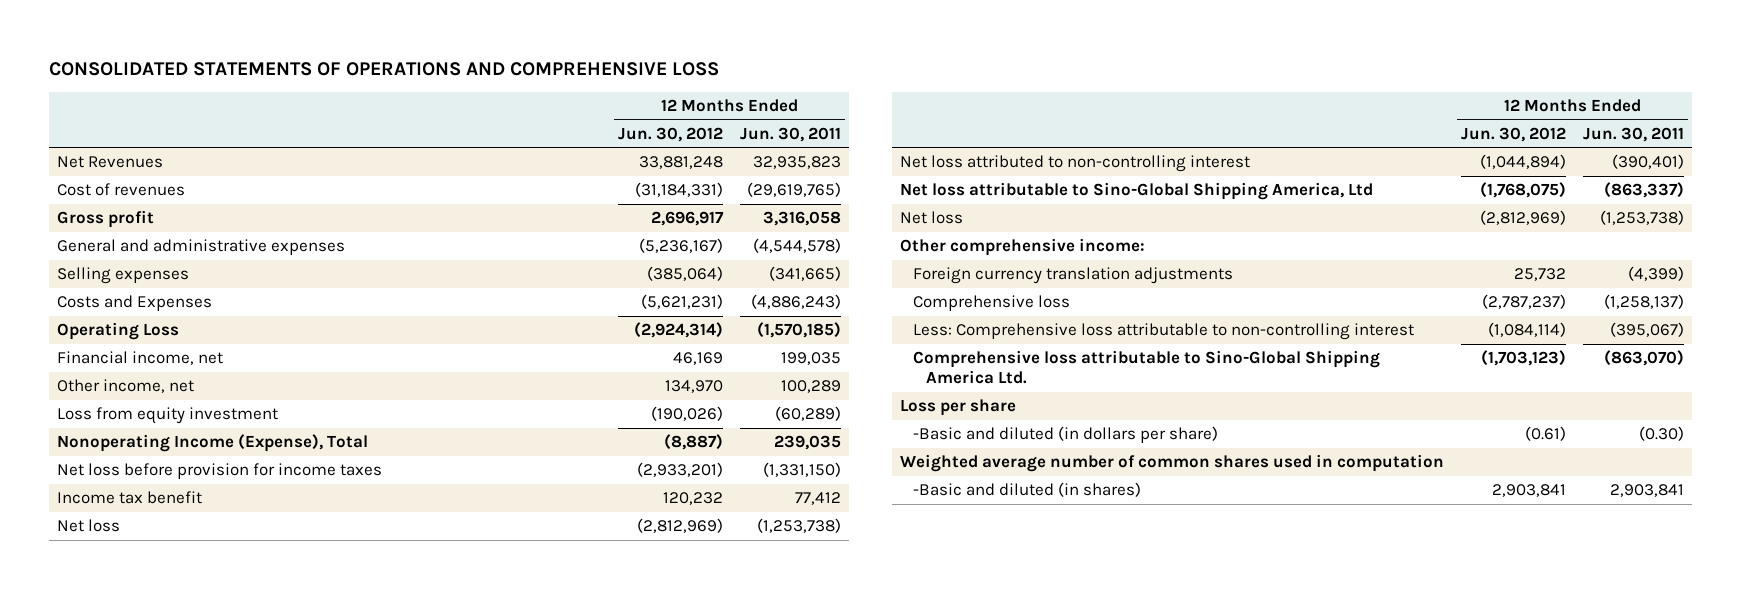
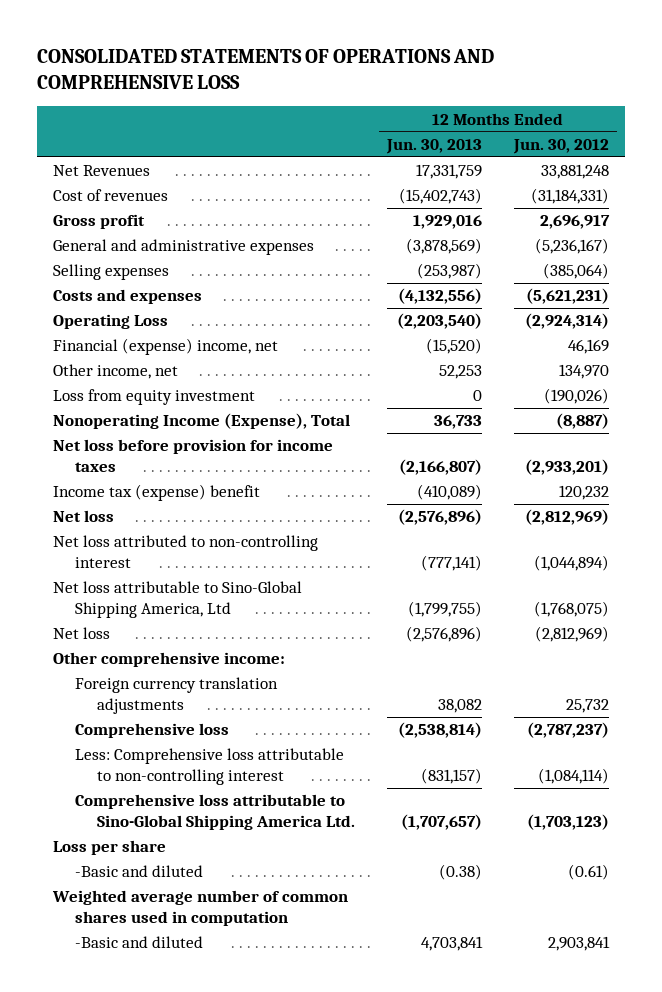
- | 12 Months Ended Jun. 30, 2012 | 12 Months Ended Jun. 30, 2011
+ | 12 Months Ended Jun. 30, 2013 | 12 Months Ended Jun. 30, 2012
- Costs and Expenses | (5,621,231) | (4,886,243)
+ Costs and expenses | (4,132,556) | (5,621,231)
- Financial income, net | 46,169 | 199,035
+ Financial (expense) income, net | (15,520) | 46,169
- Income tax benefit | 120,232 | 77,412
+ Income tax (expense) benefit | (410,089) | 120,232
- -Basic and diluted (in dollars per share) | (0.61) | (0.30)
+ -Basic and diluted | (0.38) | (0.61)
- -Basic and diluted (in shares) | 2,903,841 | 2,903,841
+ -Basic and diluted | 4,703,841 | 2,903,841

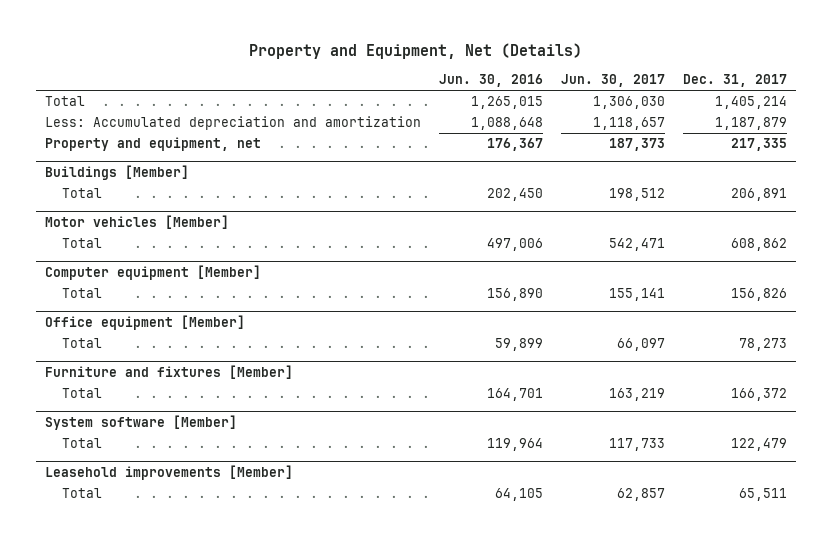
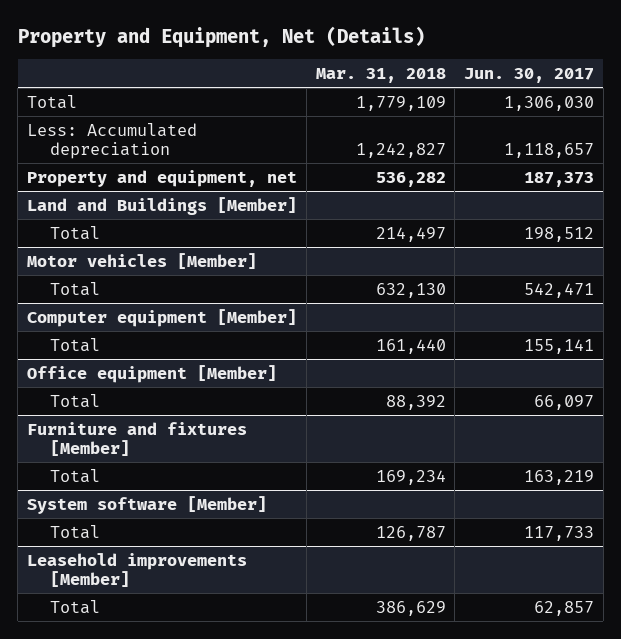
- | Jun. 30, 2016 | Jun. 30, 2017 | Dec. 31, 2017
+ | Mar. 31, 2018 | Jun. 30, 2017
- Less: Accumulated depreciation and amortization | 1,088,648 | 1,118,657 | 1,187,879
+ Less: Accumulated depreciation | 1,242,827 | 1,118,657
- Buildings [Member]
+ Land and Buildings [Member]

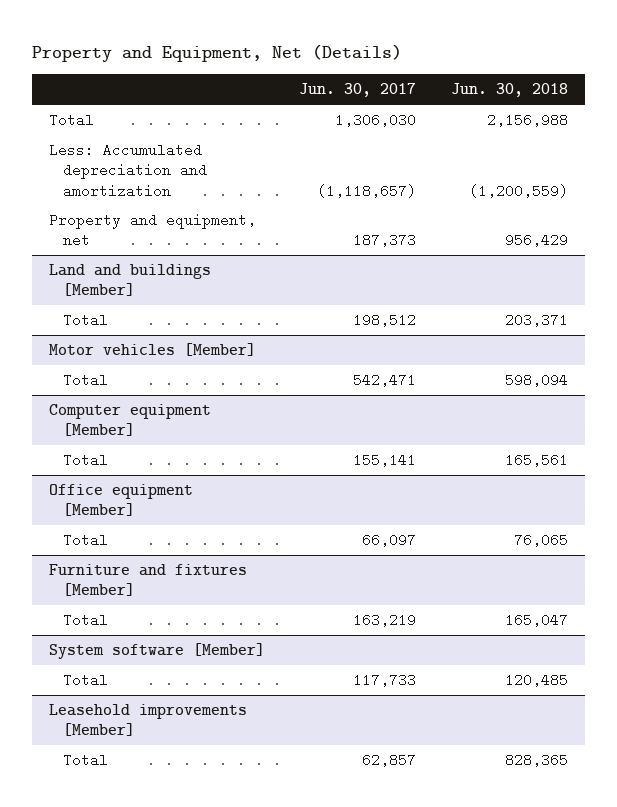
- | Mar. 31, 2018 | Jun. 30, 2017
+ | Jun. 30, 2017 | Jun. 30, 2018
- Less: Accumulated depreciation | 1,242,827 | 1,118,657
+ Less: Accumulated depreciation and amortization | (1,118,657) | (1,200,559)
- Land and Buildings [Member]
+ Land and buildings [Member]

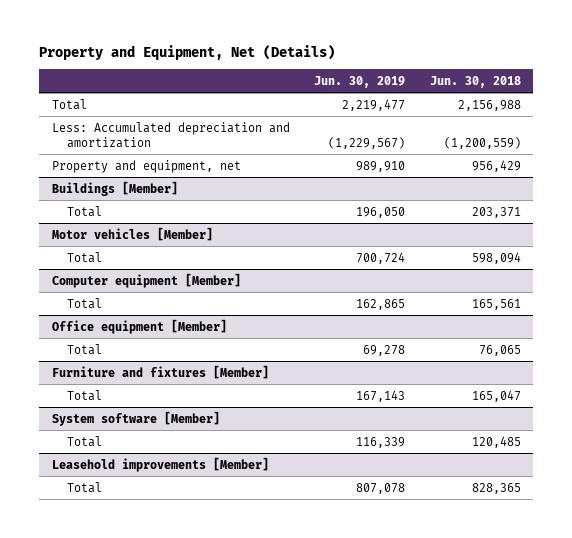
- | Jun. 30, 2017 | Jun. 30, 2018
+ | Jun. 30, 2019 | Jun. 30, 2018
- Land and buildings [Member]
+ Buildings [Member]

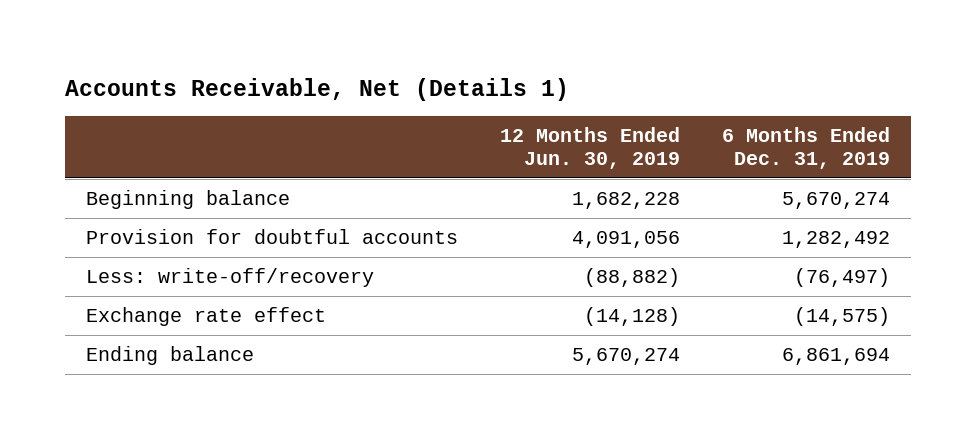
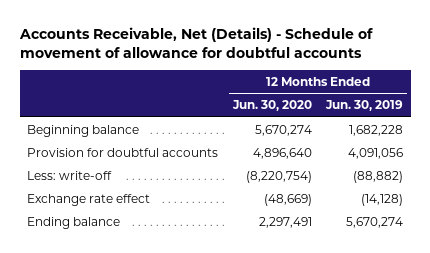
- Accounts Receivable, Net (Details 1)
+ Accounts Receivable, Net (Details) - Schedule of movement of allowance for doubtful accounts
- | 12 Months Ended Jun. 30, 2019 | 6 Months Ended Dec. 31, 2019
+ | 12 Months Ended Jun. 30, 2020 | 12 Months Ended Jun. 30, 2019
- Less: write-off/recovery | (88,882) | (76,497)
+ Less: write-off | (8,220,754) | (88,882)

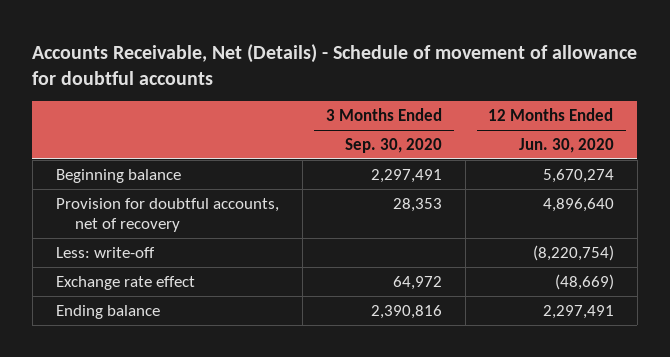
- | 12 Months Ended Jun. 30, 2020 | 12 Months Ended Jun. 30, 2019
+ | 3 Months Ended Sep. 30, 2020 | 12 Months Ended Jun. 30, 2020
- Provision for doubtful accounts | 4,896,640 | 4,091,056
+ Provision for doubtful accounts, net of recovery | 28,353 | 4,896,640

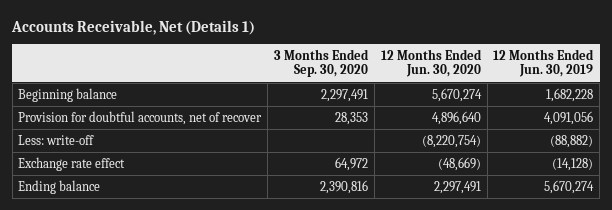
- Accounts Receivable, Net (Details) - Schedule of movement of allowance for doubtful accounts
+ Accounts Receivable, Net (Details 1)
- | 3 Months Ended Sep. 30, 2020 | 12 Months Ended Jun. 30, 2020
+ | 3 Months Ended Sep. 30, 2020 | 12 Months Ended Jun. 30, 2020 | 12 Months Ended Jun. 30, 2019
- Provision for doubtful accounts, net of recovery | 28,353 | 4,896,640
+ Provision for doubtful accounts, net of recover | 28,353 | 4,896,640 | 4,091,056

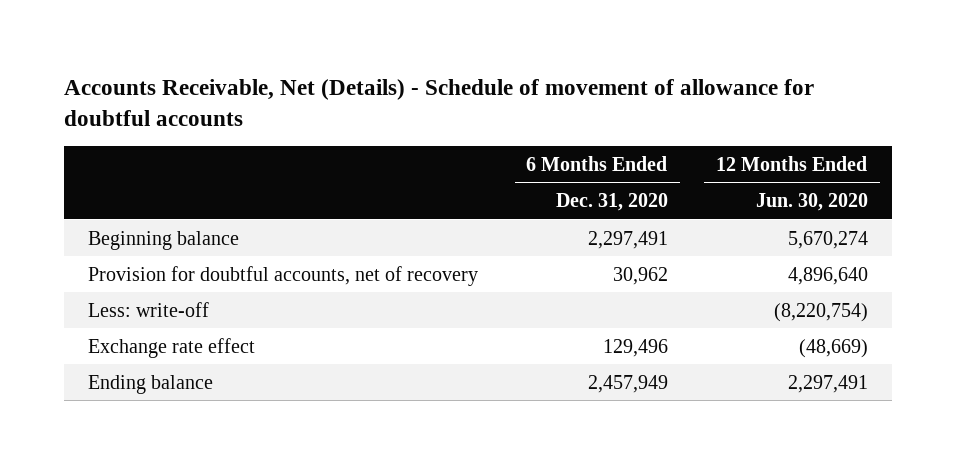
- Accounts Receivable, Net (Details 1)
+ Accounts Receivable, Net (Details) - Schedule of movement of allowance for doubtful accounts
- | 3 Months Ended Sep. 30, 2020 | 12 Months Ended Jun. 30, 2020 | 12 Months Ended Jun. 30, 2019
+ | 6 Months Ended Dec. 31, 2020 | 12 Months Ended Jun. 30, 2020
- Provision for doubtful accounts, net of recover | 28,353 | 4,896,640 | 4,091,056
+ Provision for doubtful accounts, net of recovery | 30,962 | 4,896,640

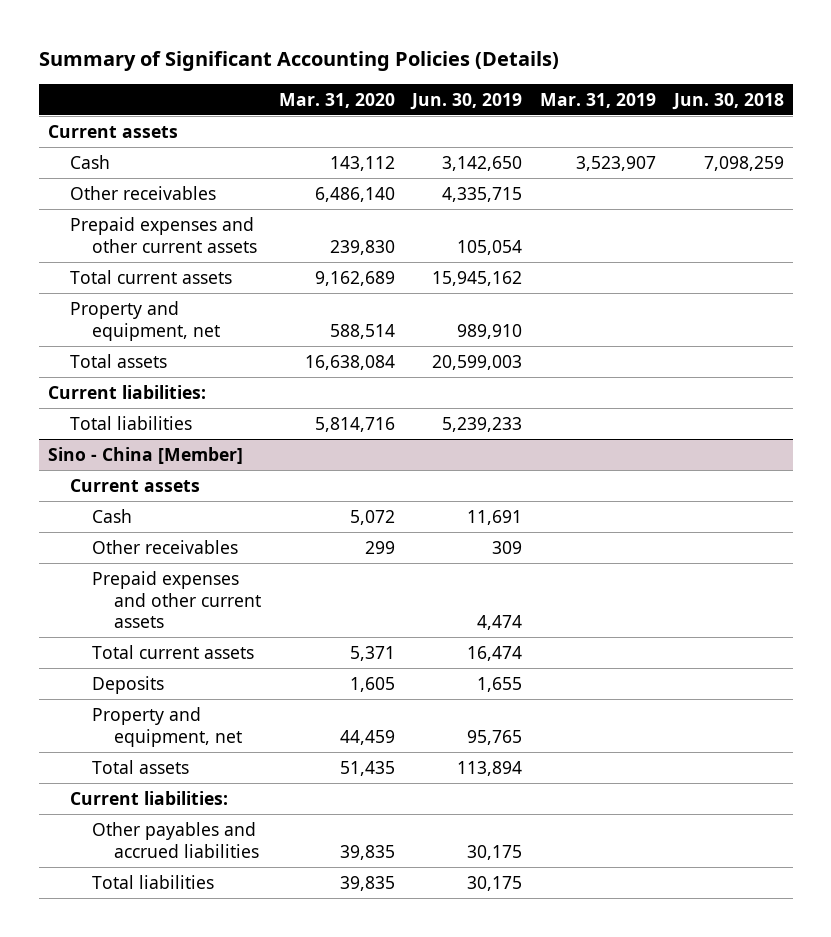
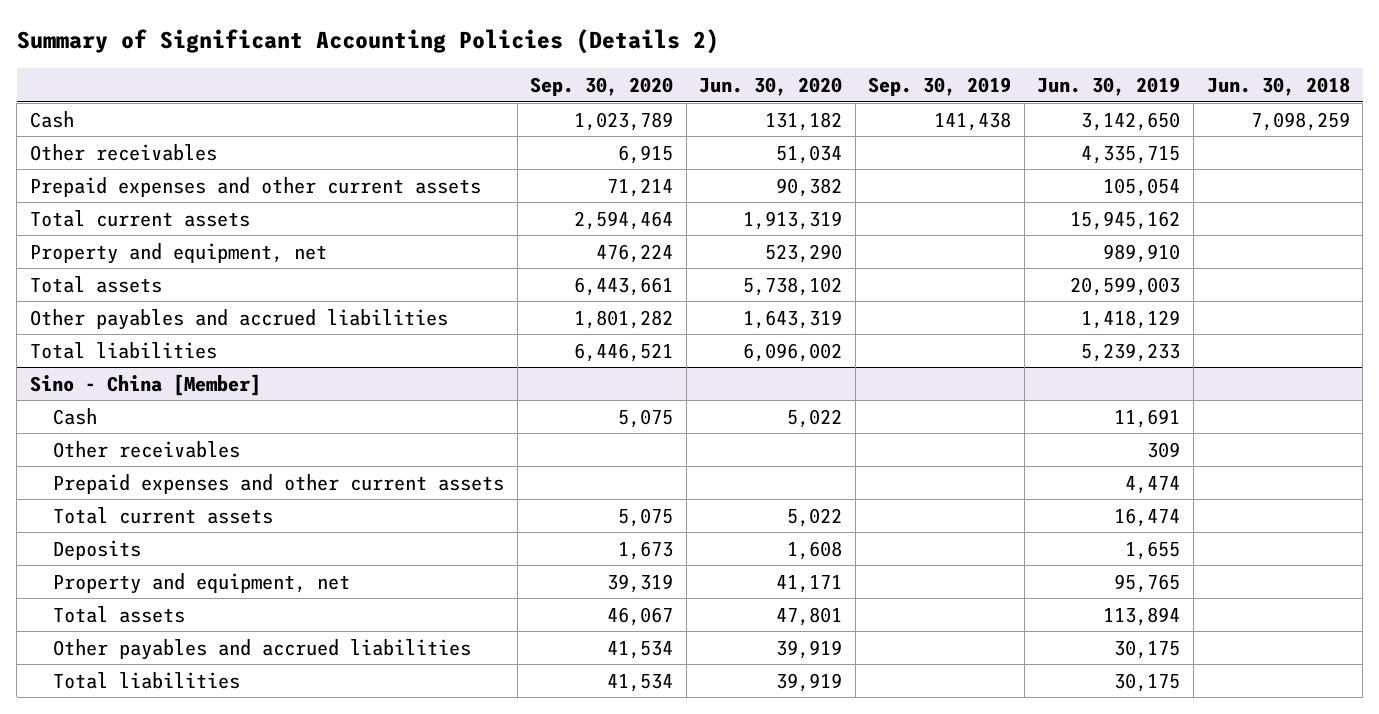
- Summary of Significant Accounting Policies (Details)
+ Summary of Significant Accounting Policies (Details 2)
- | Mar. 31, 2020 | Jun. 30, 2019 | Mar. 31, 2019 | Jun. 30, 2018
+ | Sep. 30, 2020 | Jun. 30, 2020 | Sep. 30, 2019 | Jun. 30, 2019 | Jun. 30, 2018
- Current assets
- Current liabilities:
+ Other payables and accrued liabilities | 1,801,282 | 1,643,319 | | 1,418,129 |
@ Sino - China [Member]
- Current assets
- Current liabilities:

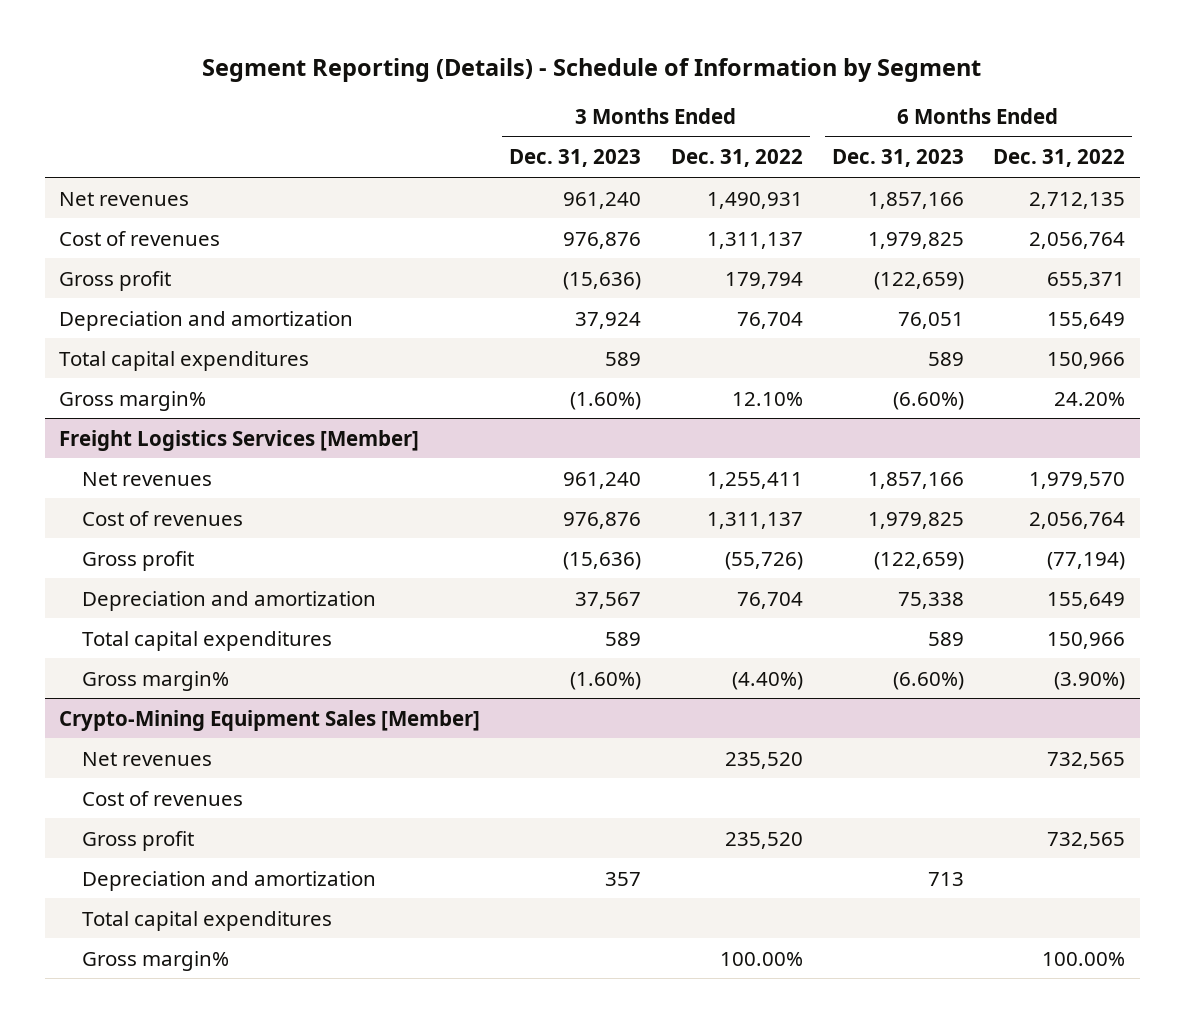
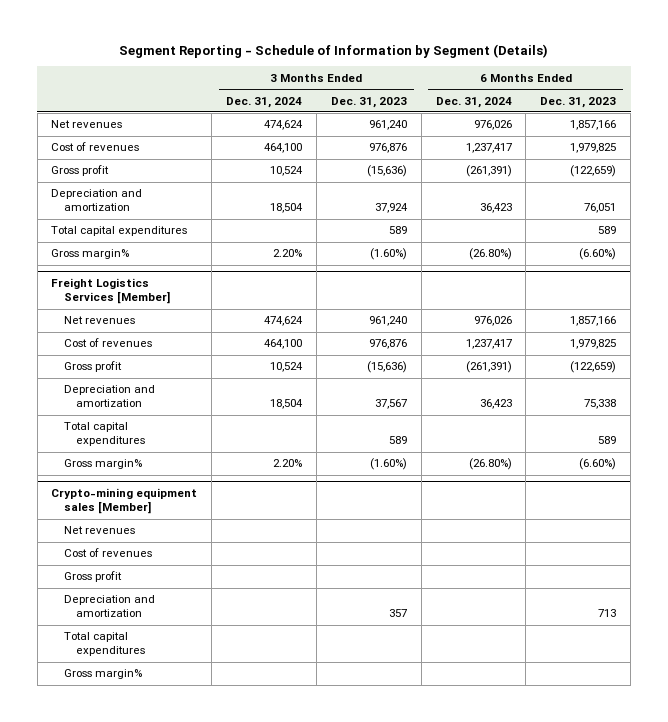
- Segment Reporting (Details) - Schedule of Information by Segment
+ Segment Reporting - Schedule of Information by Segment (Details)
- | 3 Months Ended Dec. 31, 2023 | 3 Months Ended Dec. 31, 2022 | 6 Months Ended Dec. 31, 2023 | 6 Months Ended Dec. 31, 2022
+ | 3 Months Ended Dec. 31, 2024 | 3 Months Ended Dec. 31, 2023 | 6 Months Ended Dec. 31, 2024 | 6 Months Ended Dec. 31, 2023
- Crypto-Mining Equipment Sales [Member]
+ Crypto-mining equipment sales [Member]

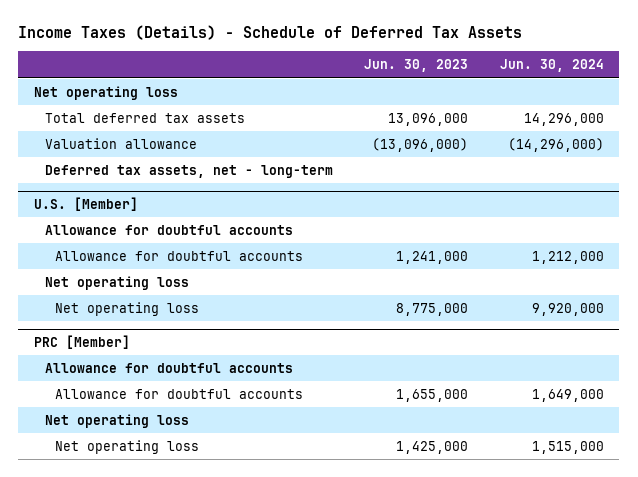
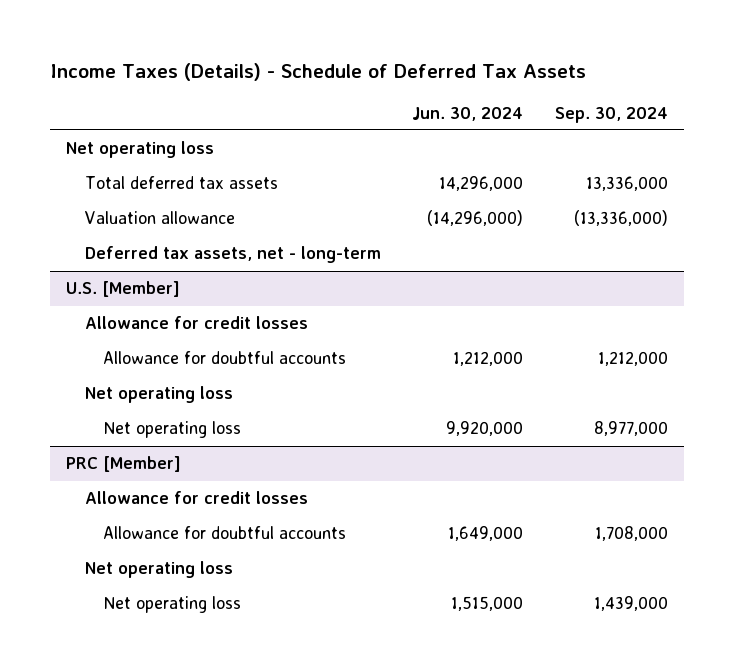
- | Jun. 30, 2023 | Jun. 30, 2024
+ | Jun. 30, 2024 | Sep. 30, 2024
@ U.S. [Member]
- Allowance for doubtful accounts
+ Allowance for credit losses
@ PRC [Member]
- Allowance for doubtful accounts
+ Allowance for credit losses

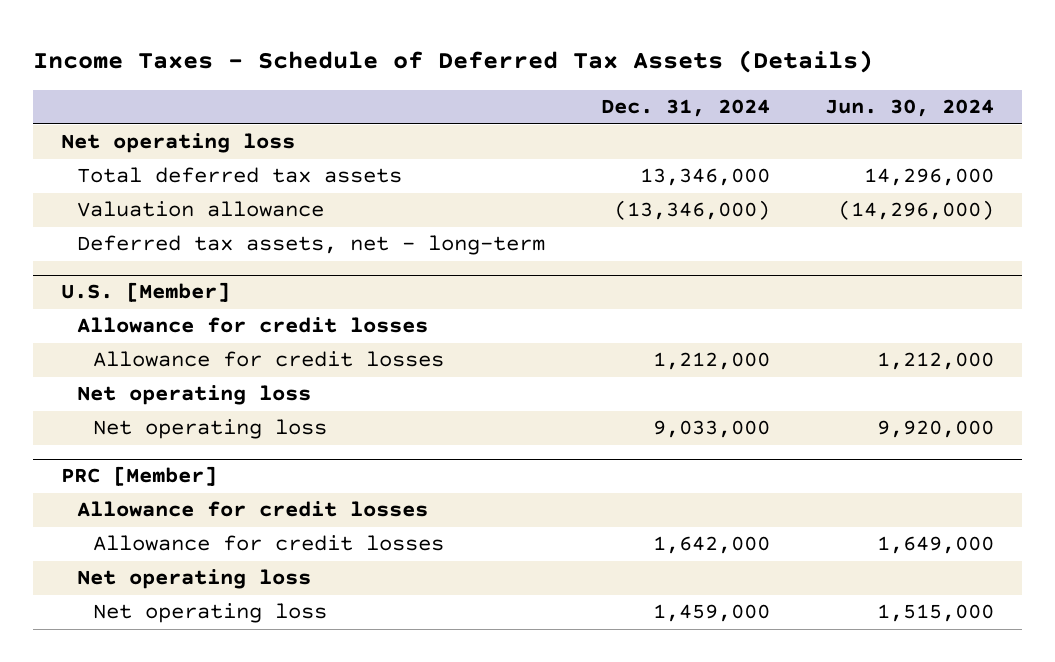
- Income Taxes (Details) - Schedule of Deferred Tax Assets
+ Income Taxes - Schedule of Deferred Tax Assets (Details)
- | Jun. 30, 2024 | Sep. 30, 2024
+ | Dec. 31, 2024 | Jun. 30, 2024
@ U.S. [Member]
- Allowance for doubtful accounts | 1,212,000 | 1,212,000
+ Allowance for credit losses | 1,212,000 | 1,212,000
@ PRC [Member]
- Allowance for doubtful accounts | 1,649,000 | 1,708,000
+ Allowance for credit losses | 1,642,000 | 1,649,000

